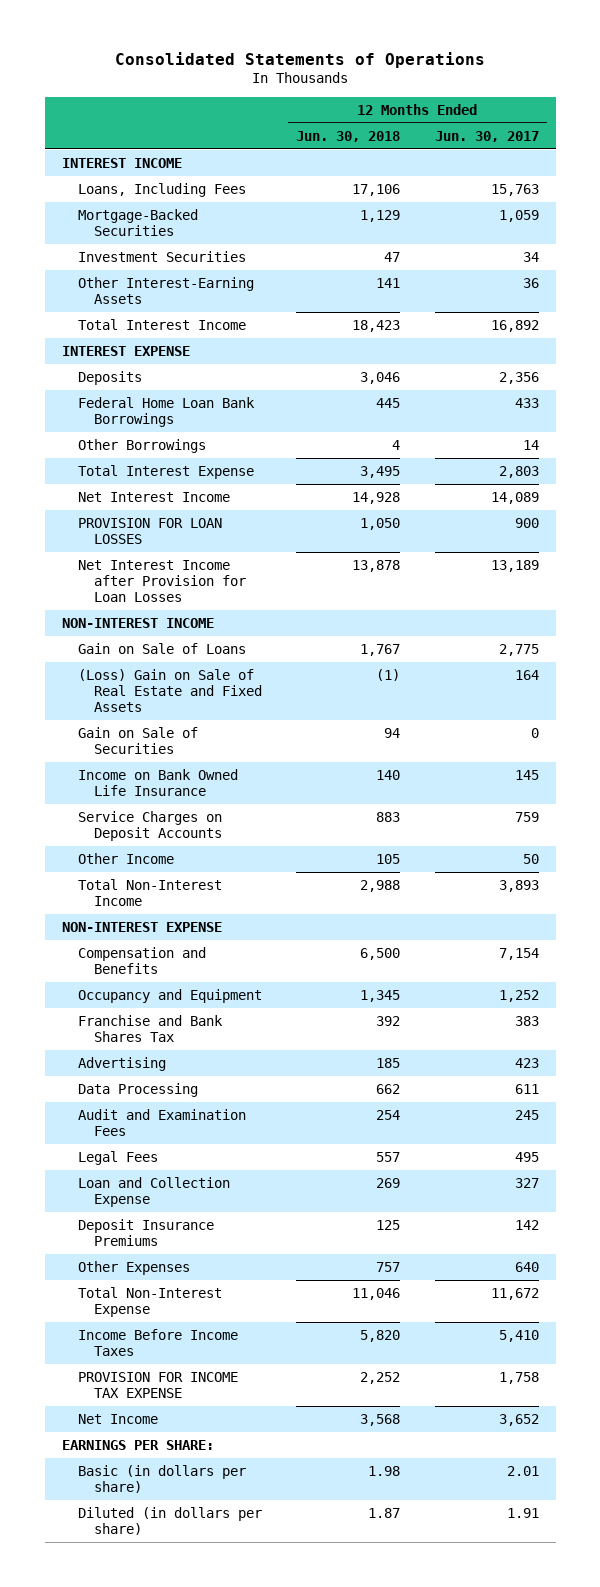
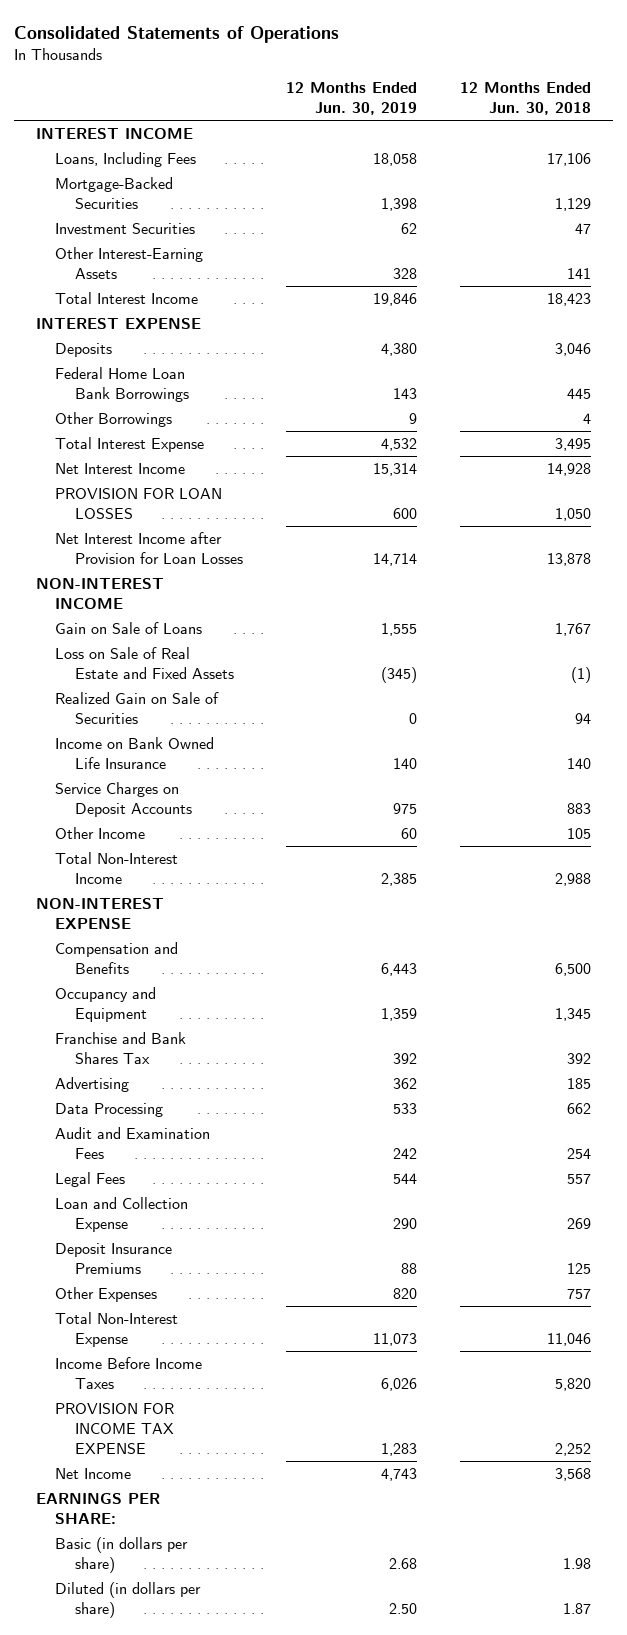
- | 12 Months Ended Jun. 30, 2018 | 12 Months Ended Jun. 30, 2017
+ | 12 Months Ended Jun. 30, 2019 | 12 Months Ended Jun. 30, 2018
- (Loss) Gain on Sale of Real Estate and Fixed Assets | (1) | 164
- Gain on Sale of Securities | 94 | 0
+ Loss on Sale of Real Estate and Fixed Assets | (345) | (1)
+ Realized Gain on Sale of Securities | 0 | 94

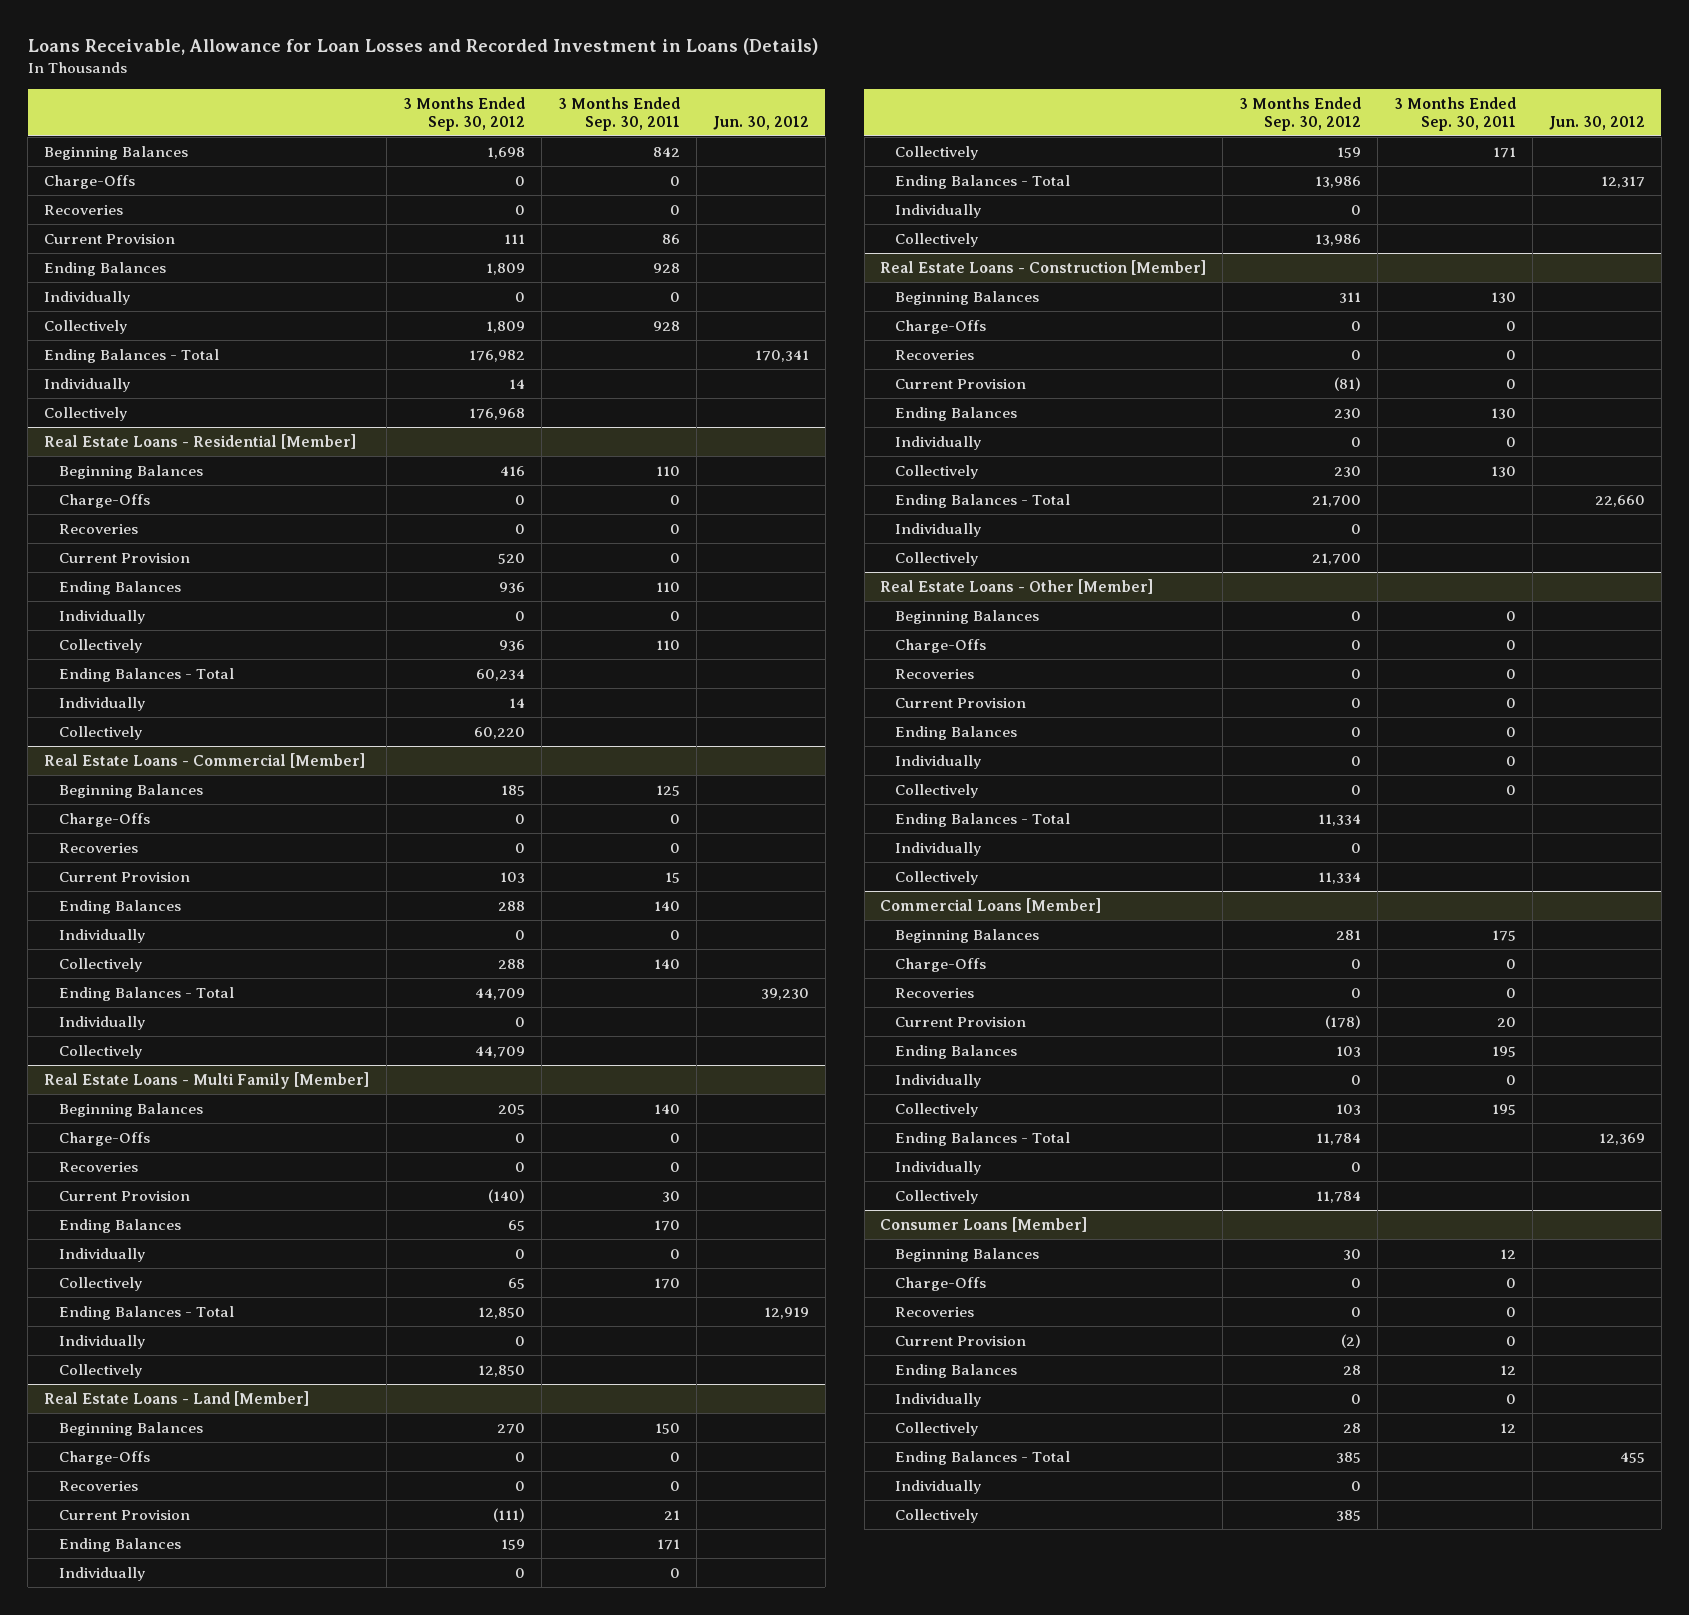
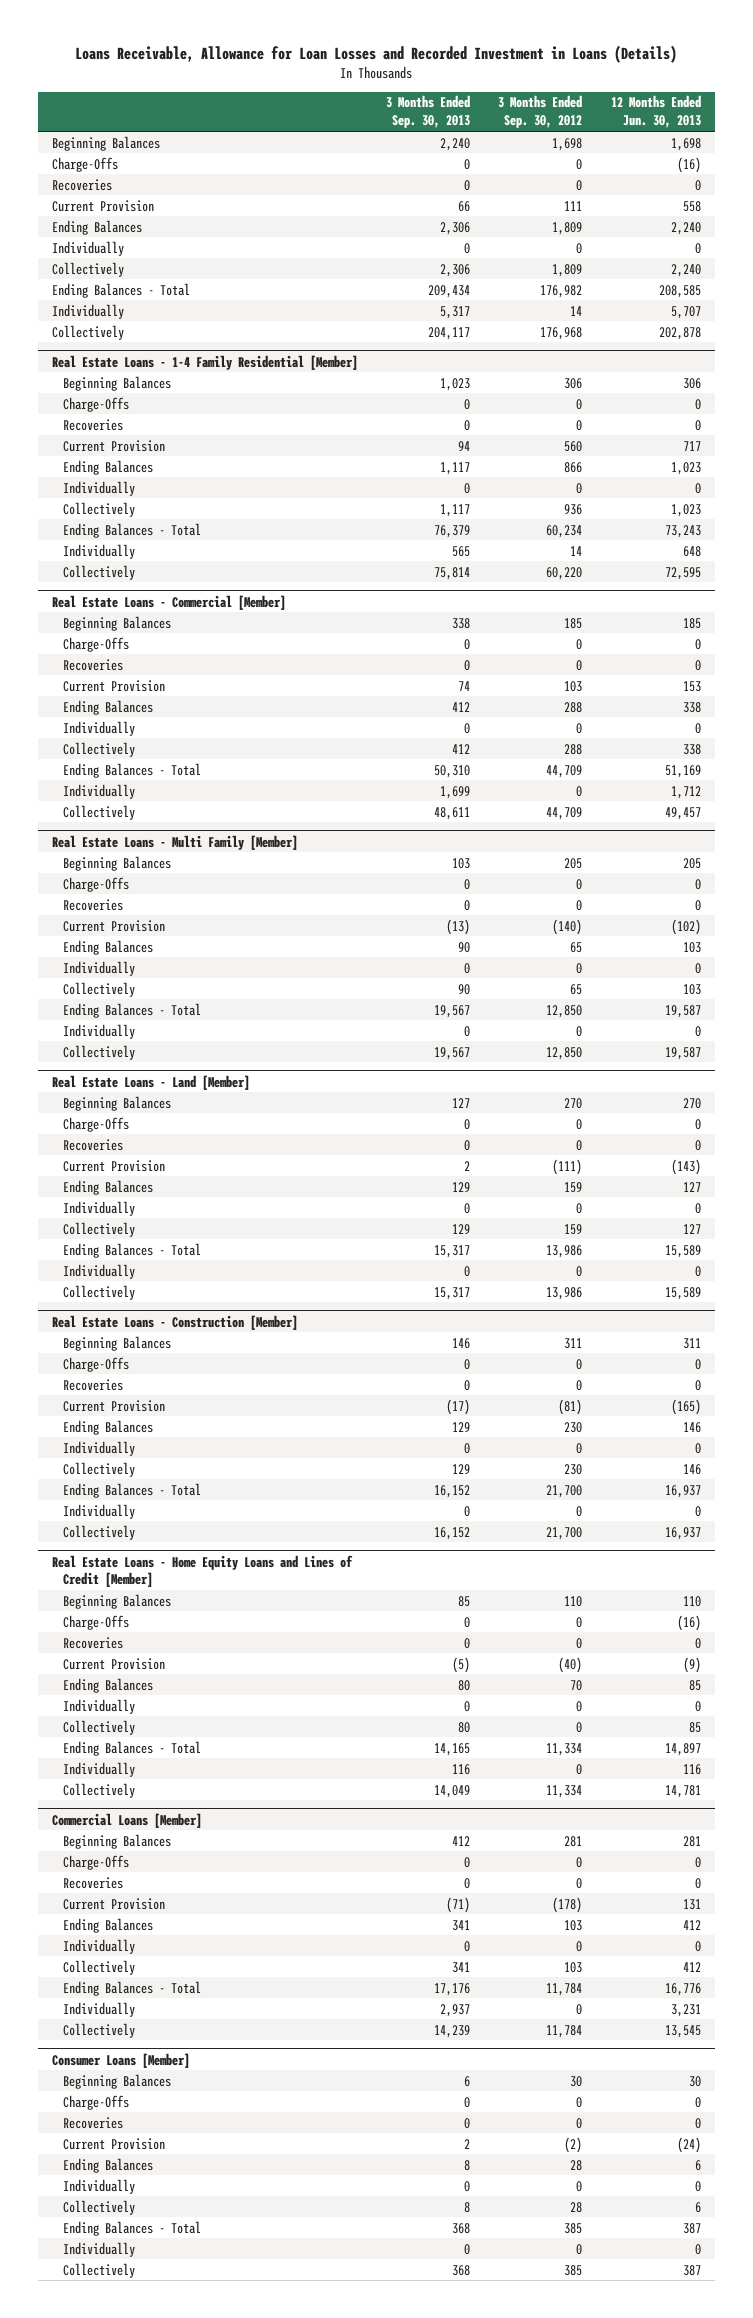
- | 3 Months Ended Sep. 30, 2012 | 3 Months Ended Sep. 30, 2011 | Jun. 30, 2012
+ | 3 Months Ended Sep. 30, 2013 | 3 Months Ended Sep. 30, 2012 | 12 Months Ended Jun. 30, 2013
- Real Estate Loans - Residential [Member]
- Beginning Balances | 416 | 110 |
+ Real Estate Loans - 1-4 Family Residential [Member]
+ Beginning Balances | 1,023 | 306 | 306
- Current Provision | 520 | 0 |
- Ending Balances | 936 | 110 |
+ Current Provision | 94 | 560 | 717
+ Ending Balances | 1,117 | 866 | 1,023
- Real Estate Loans - Other [Member]
- Beginning Balances | 0 | 0 |
+ Real Estate Loans - Home Equity Loans and Lines of Credit [Member]
+ Beginning Balances | 85 | 110 | 110
- Current Provision | 0 | 0 |
- Ending Balances | 0 | 0 |
+ Current Provision | (5) | (40) | (9)
+ Ending Balances | 80 | 70 | 85

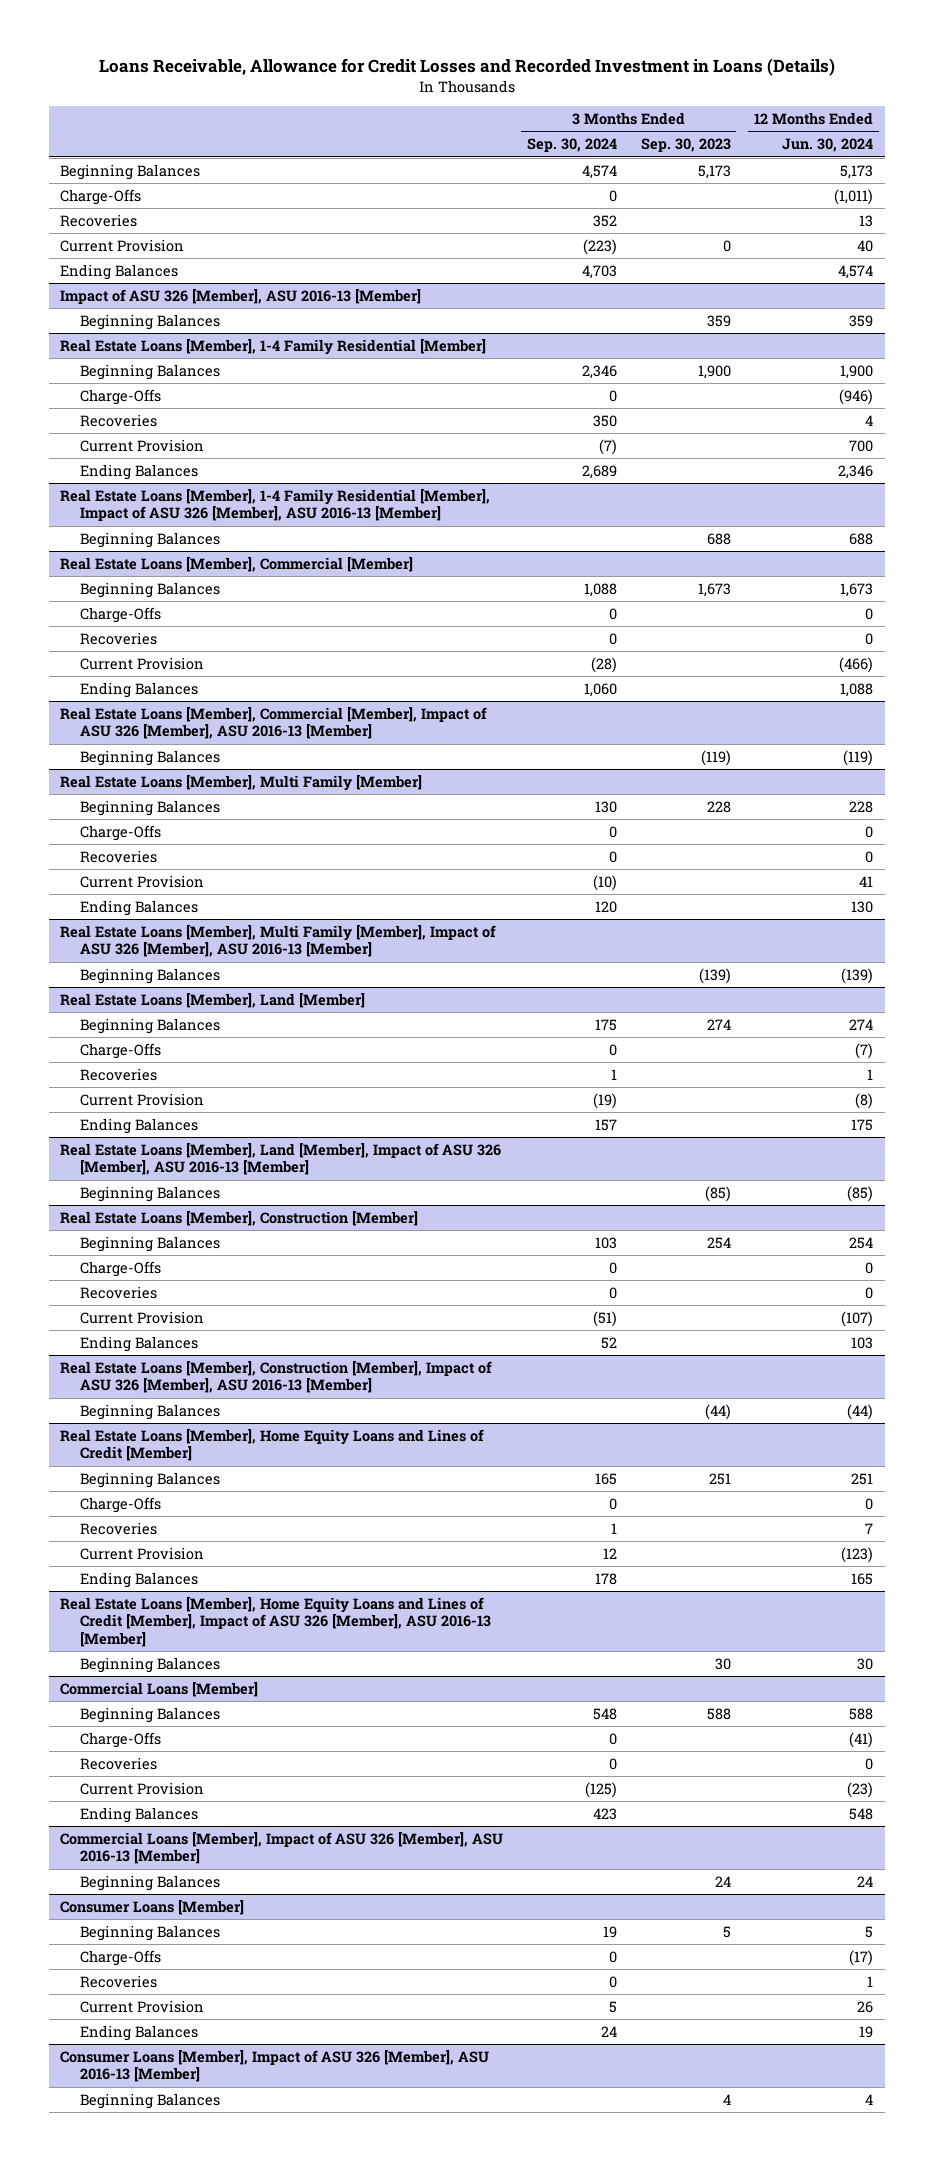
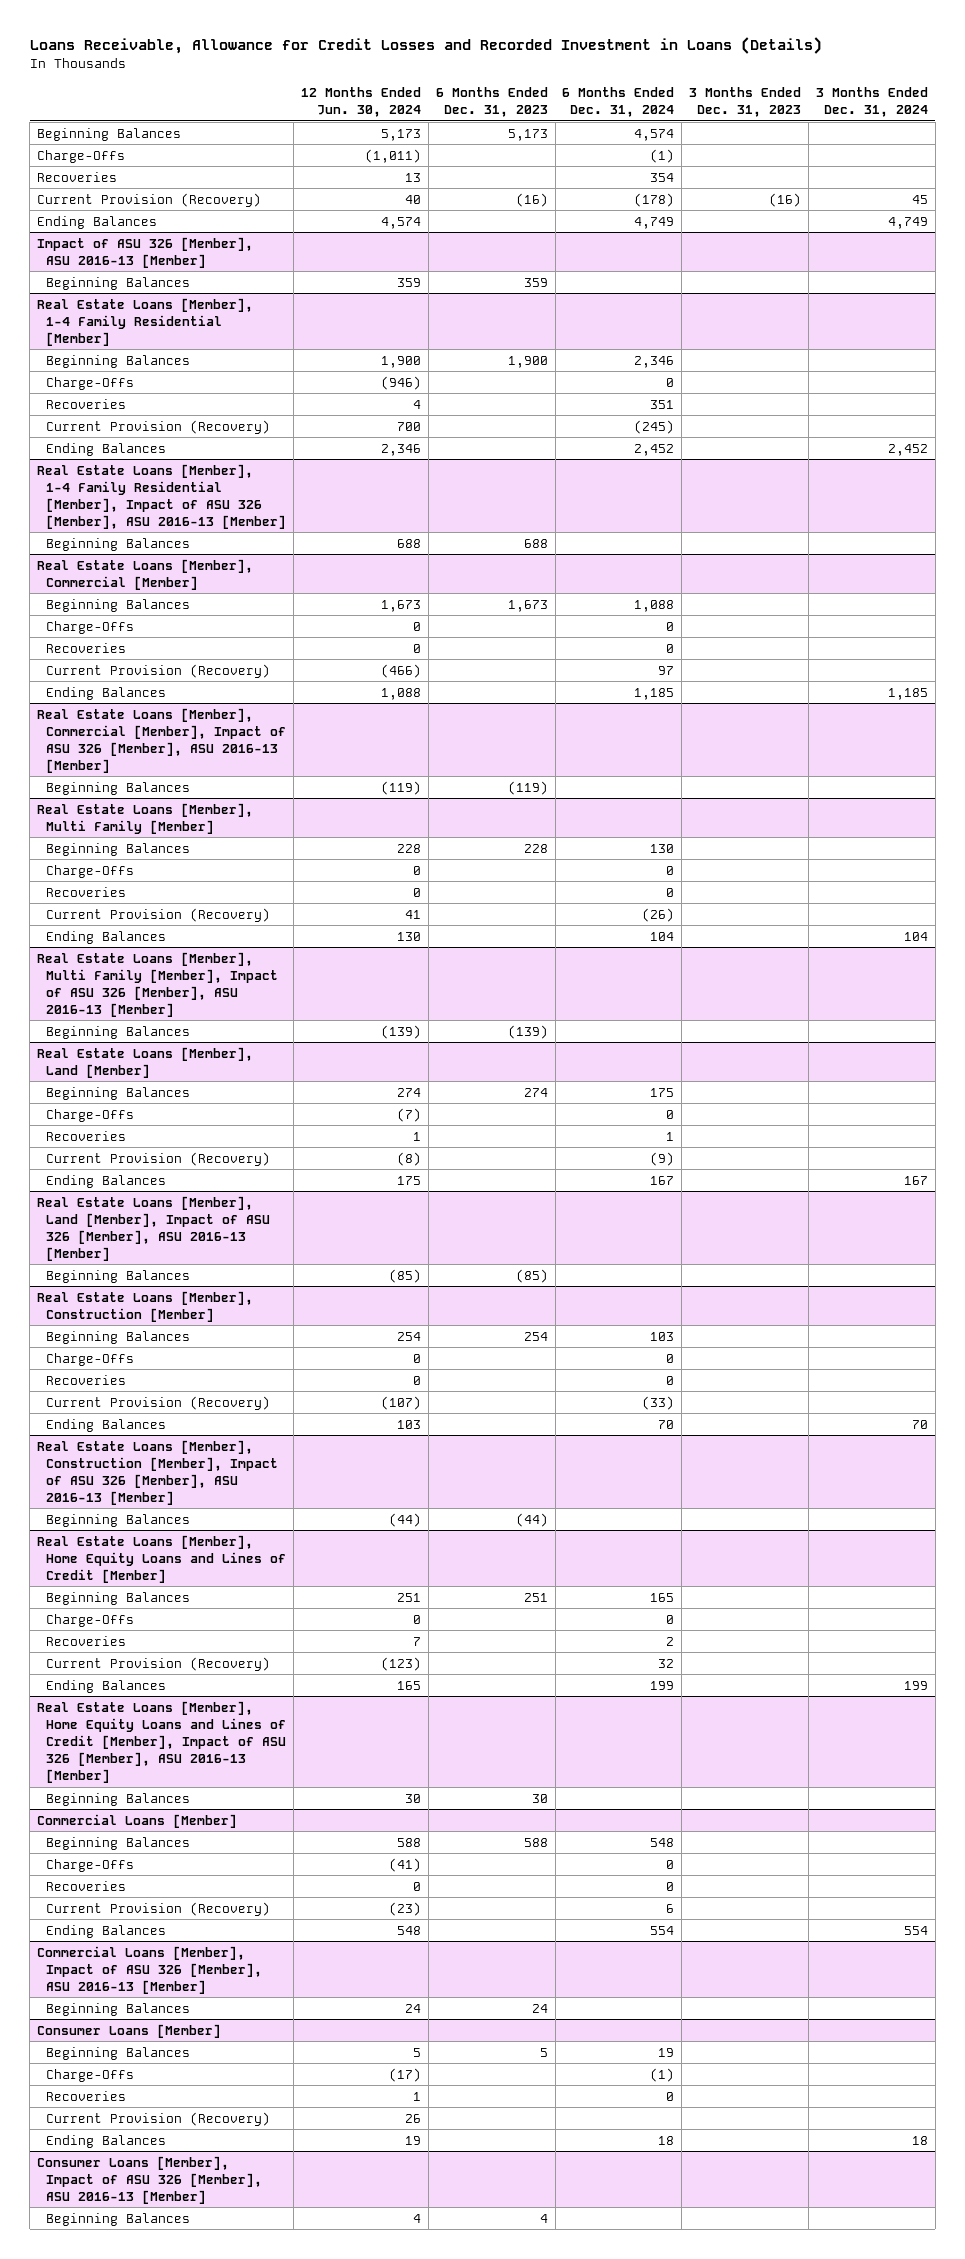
- | 3 Months Ended Sep. 30, 2024 | 3 Months Ended Sep. 30, 2023 | 12 Months Ended Jun. 30, 2024
+ | 12 Months Ended Jun. 30, 2024 | 6 Months Ended Dec. 31, 2023 | 6 Months Ended Dec. 31, 2024 | 3 Months Ended Dec. 31, 2023 | 3 Months Ended Dec. 31, 2024
- Current Provision | (223) | 0 | 40
+ Current Provision (Recovery) | 40 | (16) | (178) | (16) | 45
@ Real Estate Loans [Member], 1-4 Family Residential [Member]
- Current Provision | (7) | | 700
+ Current Provision (Recovery) | 700 | | (245) | |
@ Real Estate Loans [Member], Commercial [Member]
- Current Provision | (28) | | (466)
+ Current Provision (Recovery) | (466) | | 97 | |
@ Real Estate Loans [Member], Multi Family [Member]
- Current Provision | (10) | | 41
+ Current Provision (Recovery) | 41 | | (26) | |
@ Real Estate Loans [Member], Land [Member]
- Current Provision | (19) | | (8)
+ Current Provision (Recovery) | (8) | | (9) | |
@ Real Estate Loans [Member], Construction [Member]
- Current Provision | (51) | | (107)
+ Current Provision (Recovery) | (107) | | (33) | |
@ Real Estate Loans [Member], Home Equity Loans and Lines of Credit [Member]
- Current Provision | 12 | | (123)
+ Current Provision (Recovery) | (123) | | 32 | |
@ Commercial Loans [Member]
- Current Provision | (125) | | (23)
+ Current Provision (Recovery) | (23) | | 6 | |
@ Consumer Loans [Member]
- Current Provision | 5 | | 26
+ Current Provision (Recovery) | 26 | | | |

